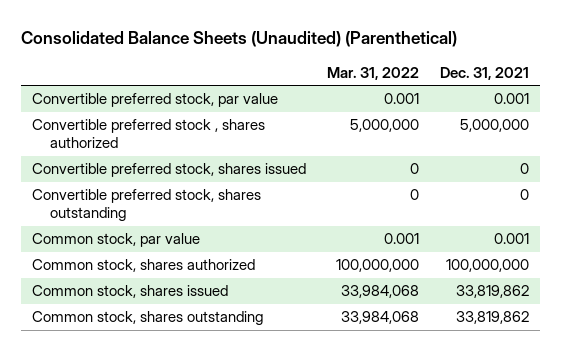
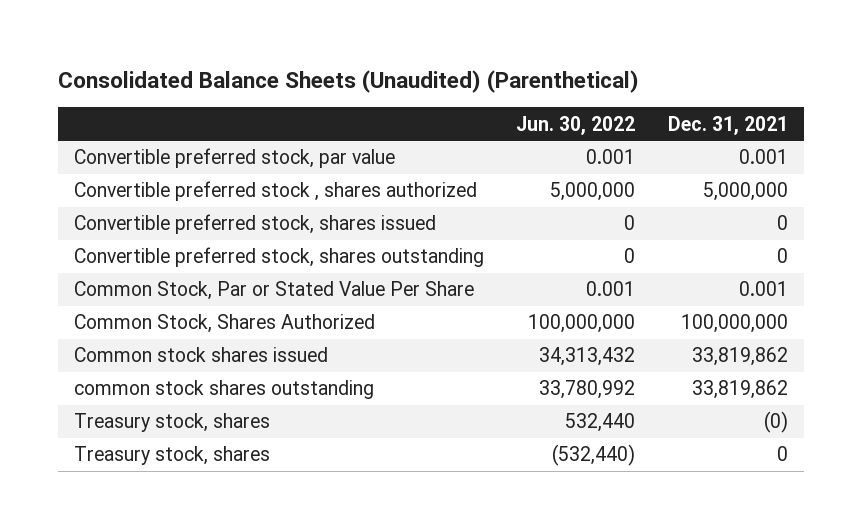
- | Mar. 31, 2022 | Dec. 31, 2021
+ | Jun. 30, 2022 | Dec. 31, 2021
- Common stock, par value | 0.001 | 0.001
- Common stock, shares authorized | 100,000,000 | 100,000,000
- Common stock, shares issued | 33,984,068 | 33,819,862
- Common stock, shares outstanding | 33,984,068 | 33,819,862
+ Common Stock, Par or Stated Value Per Share | 0.001 | 0.001
+ Common Stock, Shares Authorized | 100,000,000 | 100,000,000
+ Common stock shares issued | 34,313,432 | 33,819,862
+ common stock shares outstanding | 33,780,992 | 33,819,862
+ Treasury stock, shares | 532,440 | (0)
+ Treasury stock, shares | (532,440) | 0

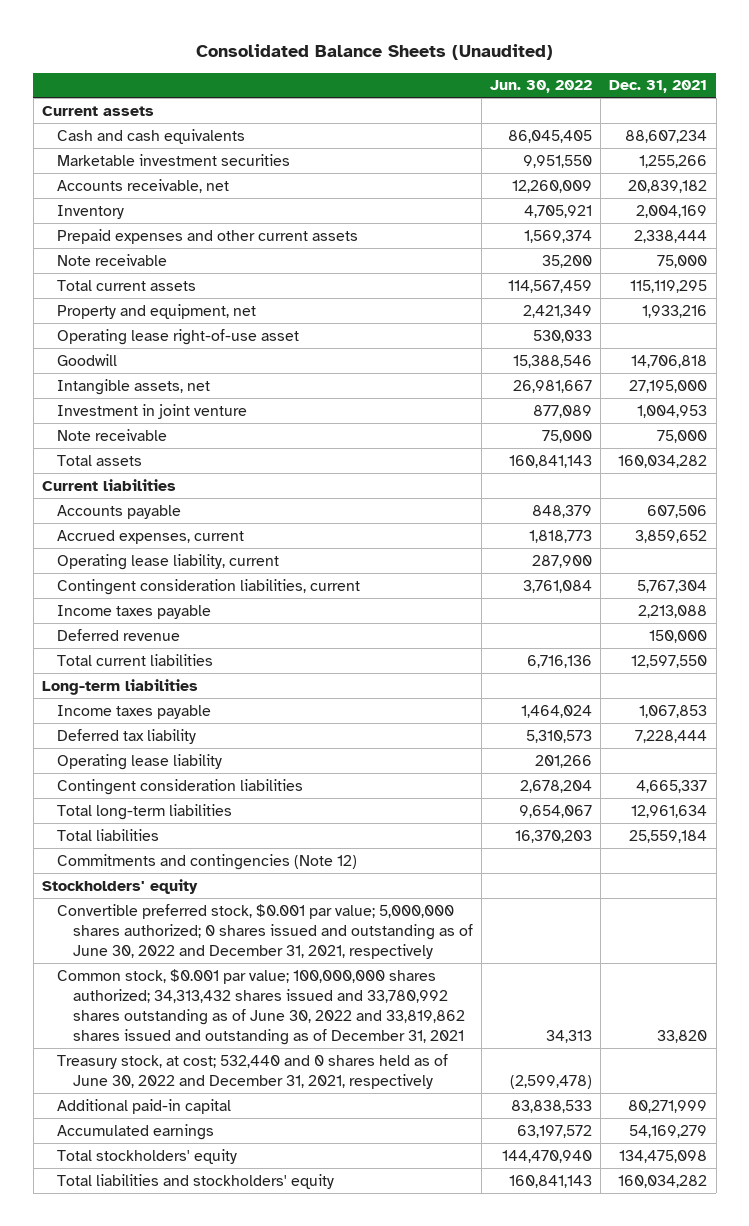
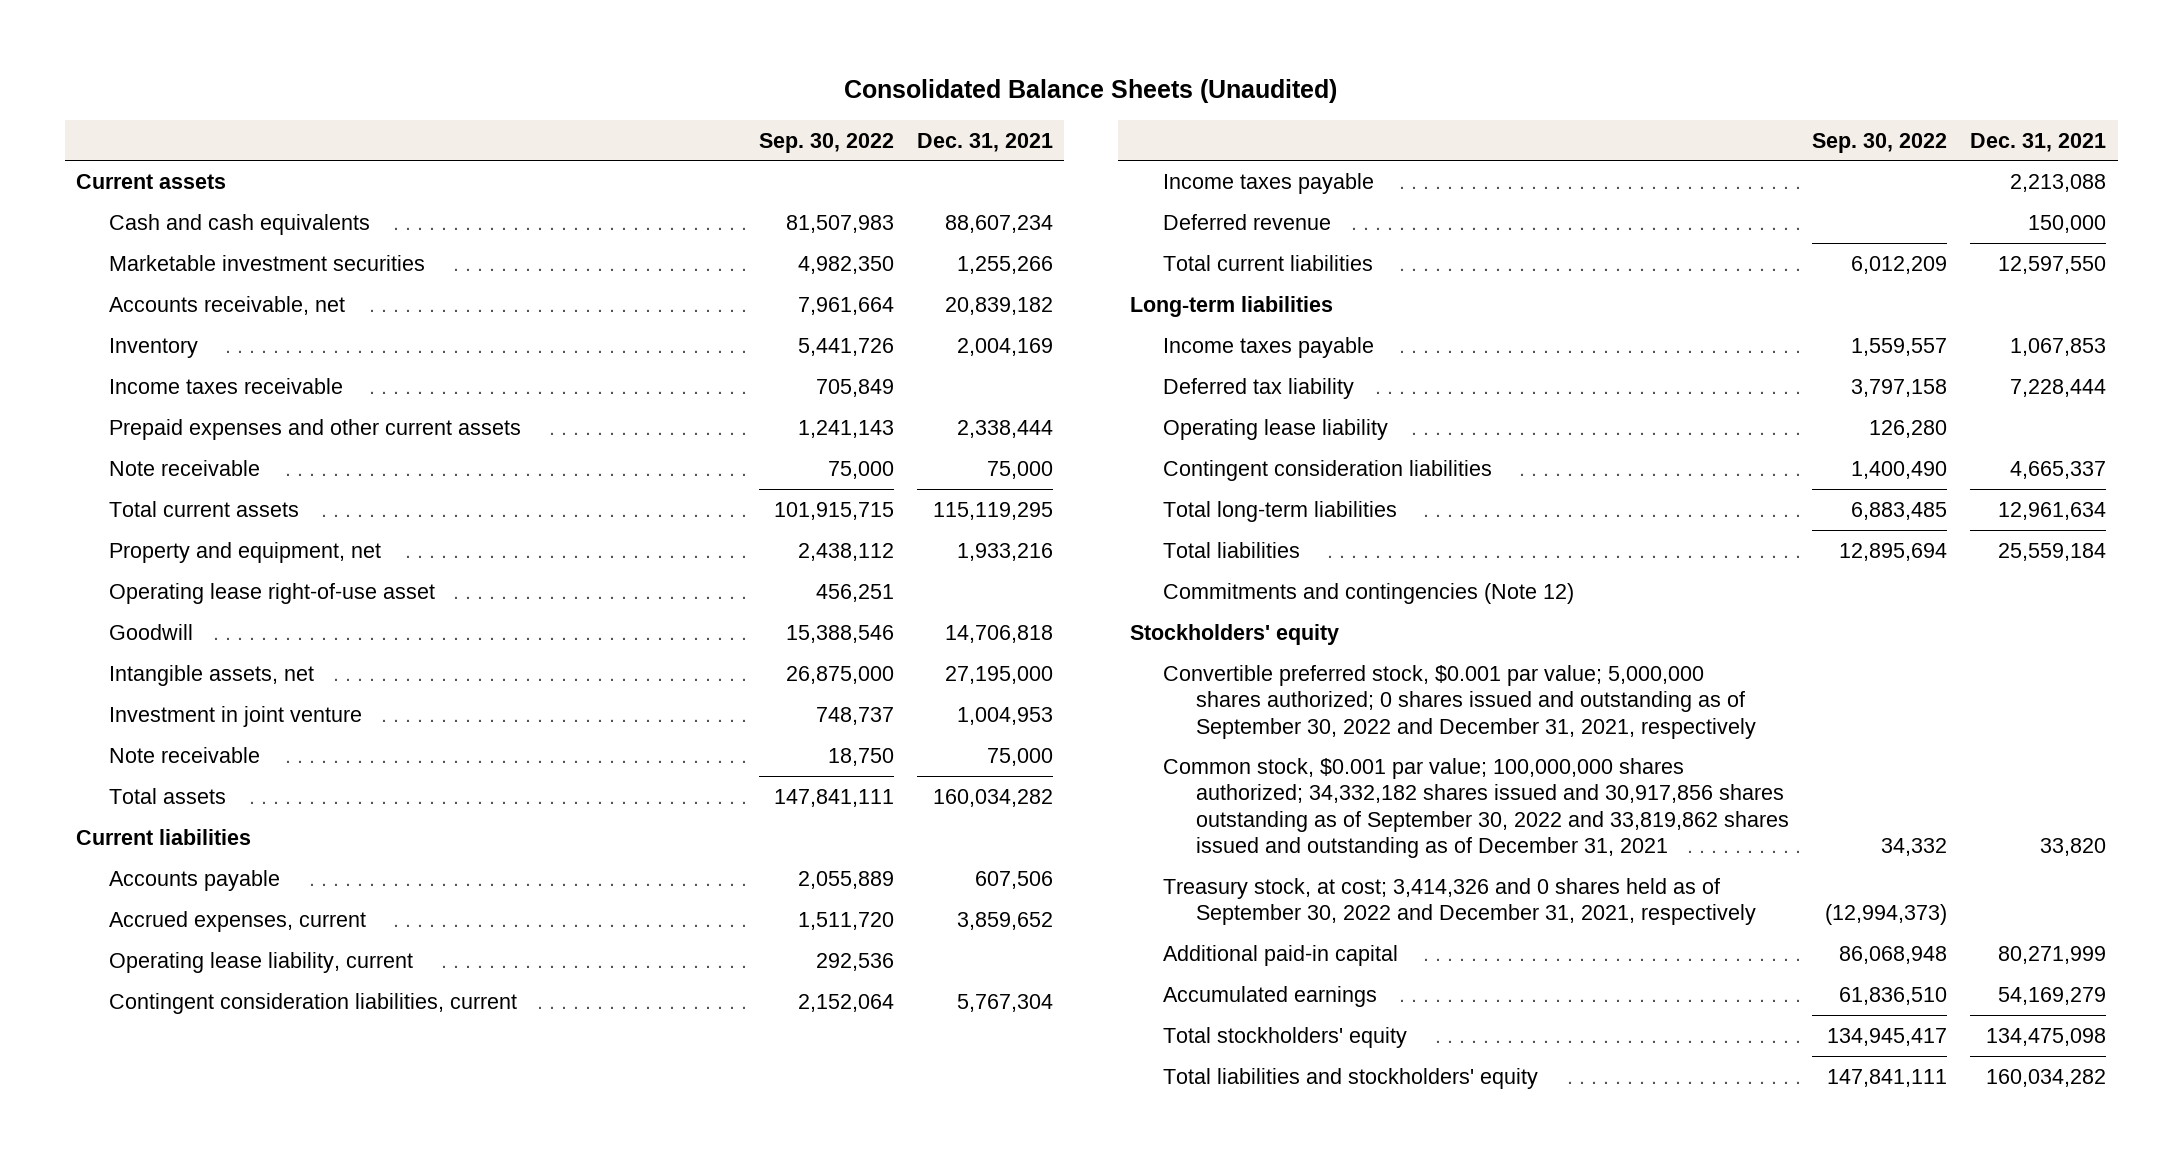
- | Jun. 30, 2022 | Dec. 31, 2021
+ | Sep. 30, 2022 | Dec. 31, 2021
+ Income taxes receivable | 705,849 |
- Convertible preferred stock, $0.001 par value; 5,000,000 shares authorized; 0 shares issued and outstanding as of June 30, 2022 and December 31, 2021, respectively
- Common stock, $0.001 par value; 100,000,000 shares authorized; 34,313,432 shares issued and 33,780,992 shares outstanding as of June 30, 2022 and 33,819,862 shares issued and outstanding as of December 31, 2021 | 34,313 | 33,820
- Treasury stock, at cost; 532,440 and 0 shares held as of June 30, 2022 and December 31, 2021, respectively | (2,599,478) |
+ Convertible preferred stock, $0.001 par value; 5,000,000 shares authorized; 0 shares issued and outstanding as of September 30, 2022 and December 31, 2021, respectively
+ Common stock, $0.001 par value; 100,000,000 shares authorized; 34,332,182 shares issued and 30,917,856 shares outstanding as of September 30, 2022 and 33,819,862 shares issued and outstanding as of December 31, 2021 | 34,332 | 33,820
+ Treasury stock, at cost; 3,414,326 and 0 shares held as of September 30, 2022 and December 31, 2021, respectively | (12,994,373) |

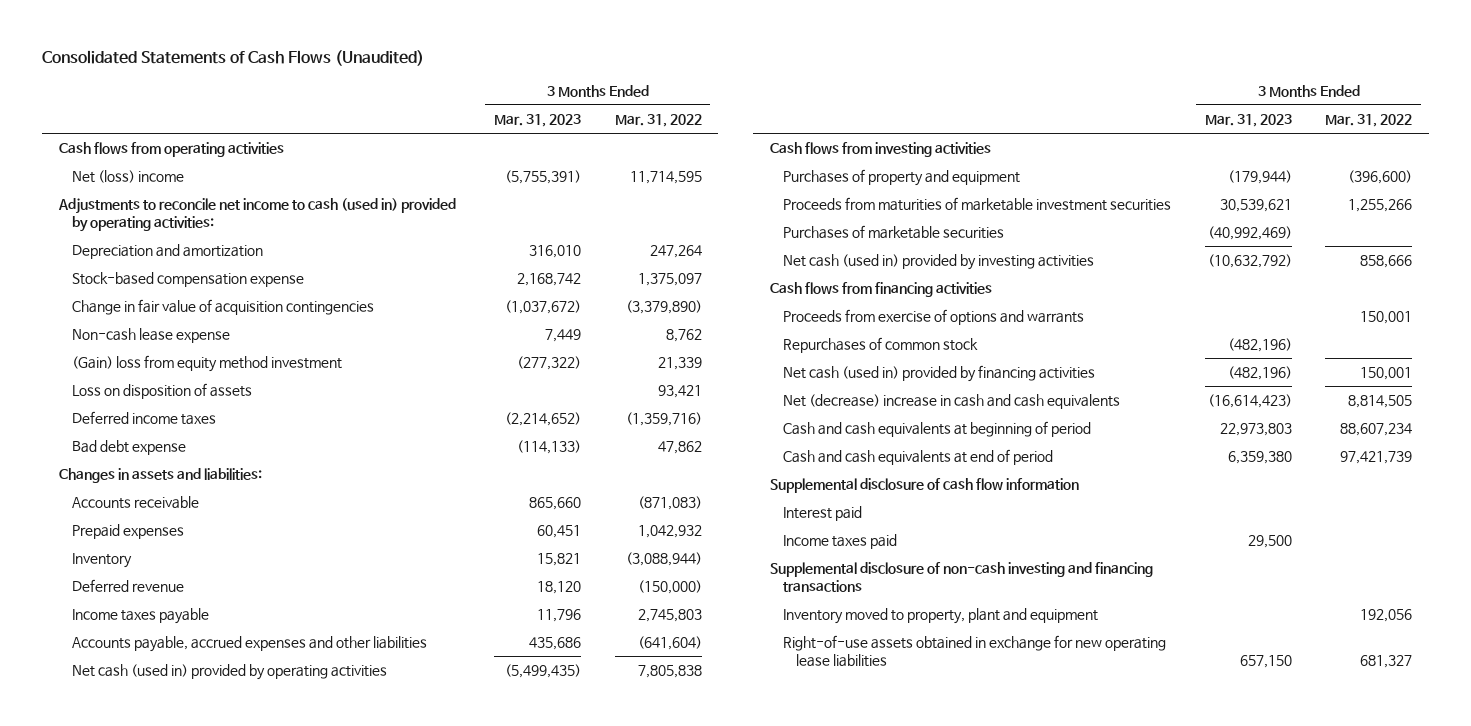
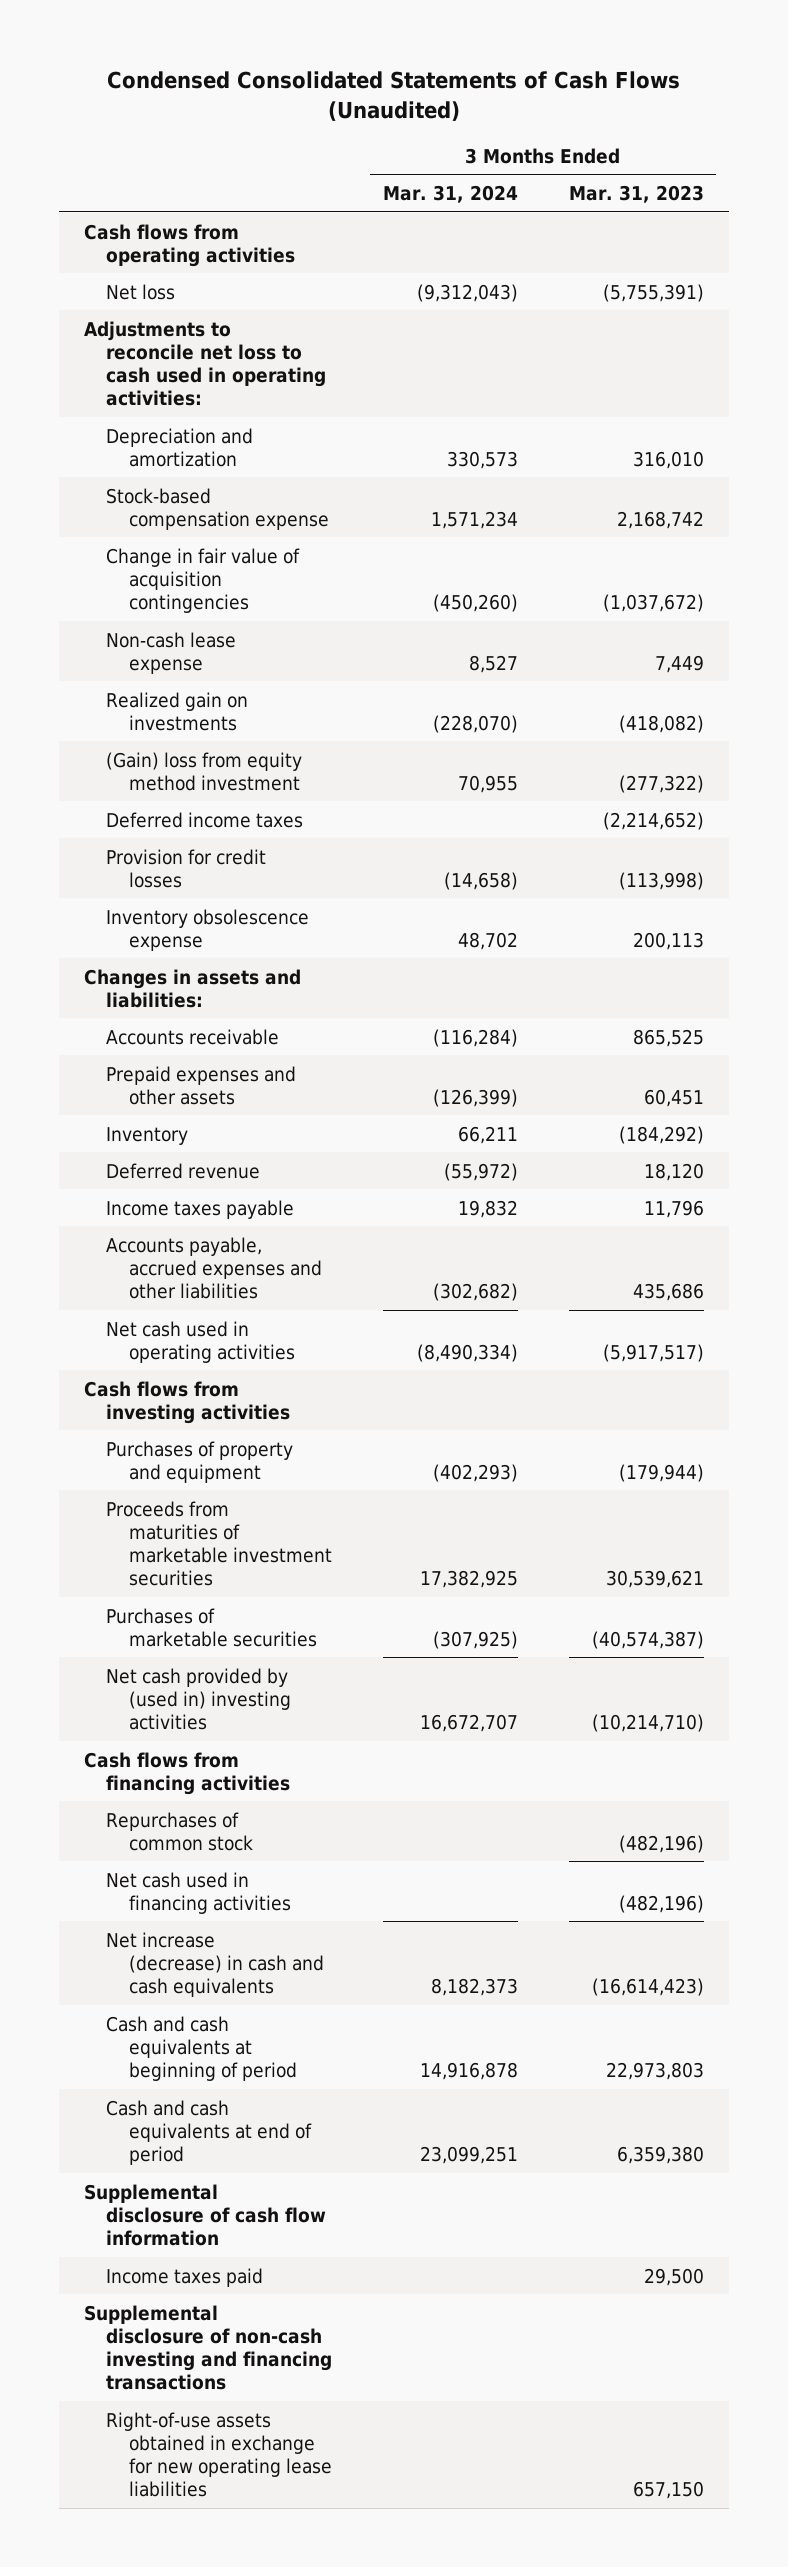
- Consolidated Statements of Cash Flows (Unaudited)
+ Condensed Consolidated Statements of Cash Flows (Unaudited)
- | 3 Months Ended Mar. 31, 2023 | 3 Months Ended Mar. 31, 2022
+ | 3 Months Ended Mar. 31, 2024 | 3 Months Ended Mar. 31, 2023
- Net (loss) income | (5,755,391) | 11,714,595
- Adjustments to reconcile net income to cash (used in) provided by operating activities:
+ Net loss | (9,312,043) | (5,755,391)
+ Adjustments to reconcile net loss to cash used in operating activities:
+ Realized gain on investments | (228,070) | (418,082)
- Loss on disposition of assets | | 93,421
- Bad debt expense | (114,133) | 47,862
+ Provision for credit losses | (14,658) | (113,998)
+ Inventory obsolescence expense | 48,702 | 200,113
- Accounts receivable | 865,660 | (871,083)
- Prepaid expenses | 60,451 | 1,042,932
- Inventory | 15,821 | (3,088,944)
+ Accounts receivable | (116,284) | 865,525
+ Prepaid expenses and other assets | (126,399) | 60,451
+ Inventory | 66,211 | (184,292)
- Net cash (used in) provided by operating activities | (5,499,435) | 7,805,838
+ Net cash used in operating activities | (8,490,334) | (5,917,517)
- Purchases of marketable securities | (40,992,469) |
- Net cash (used in) provided by investing activities | (10,632,792) | 858,666
+ Purchases of marketable securities | (307,925) | (40,574,387)
+ Net cash provided by (used in) investing activities | 16,672,707 | (10,214,710)
- Proceeds from exercise of options and warrants | | 150,001
- Net cash (used in) provided by financing activities | (482,196) | 150,001
- Net (decrease) increase in cash and cash equivalents | (16,614,423) | 8,814,505
+ Net cash used in financing activities | | (482,196)
+ Net increase (decrease) in cash and cash equivalents | 8,182,373 | (16,614,423)
- Interest paid
- Inventory moved to property, plant and equipment | | 192,056

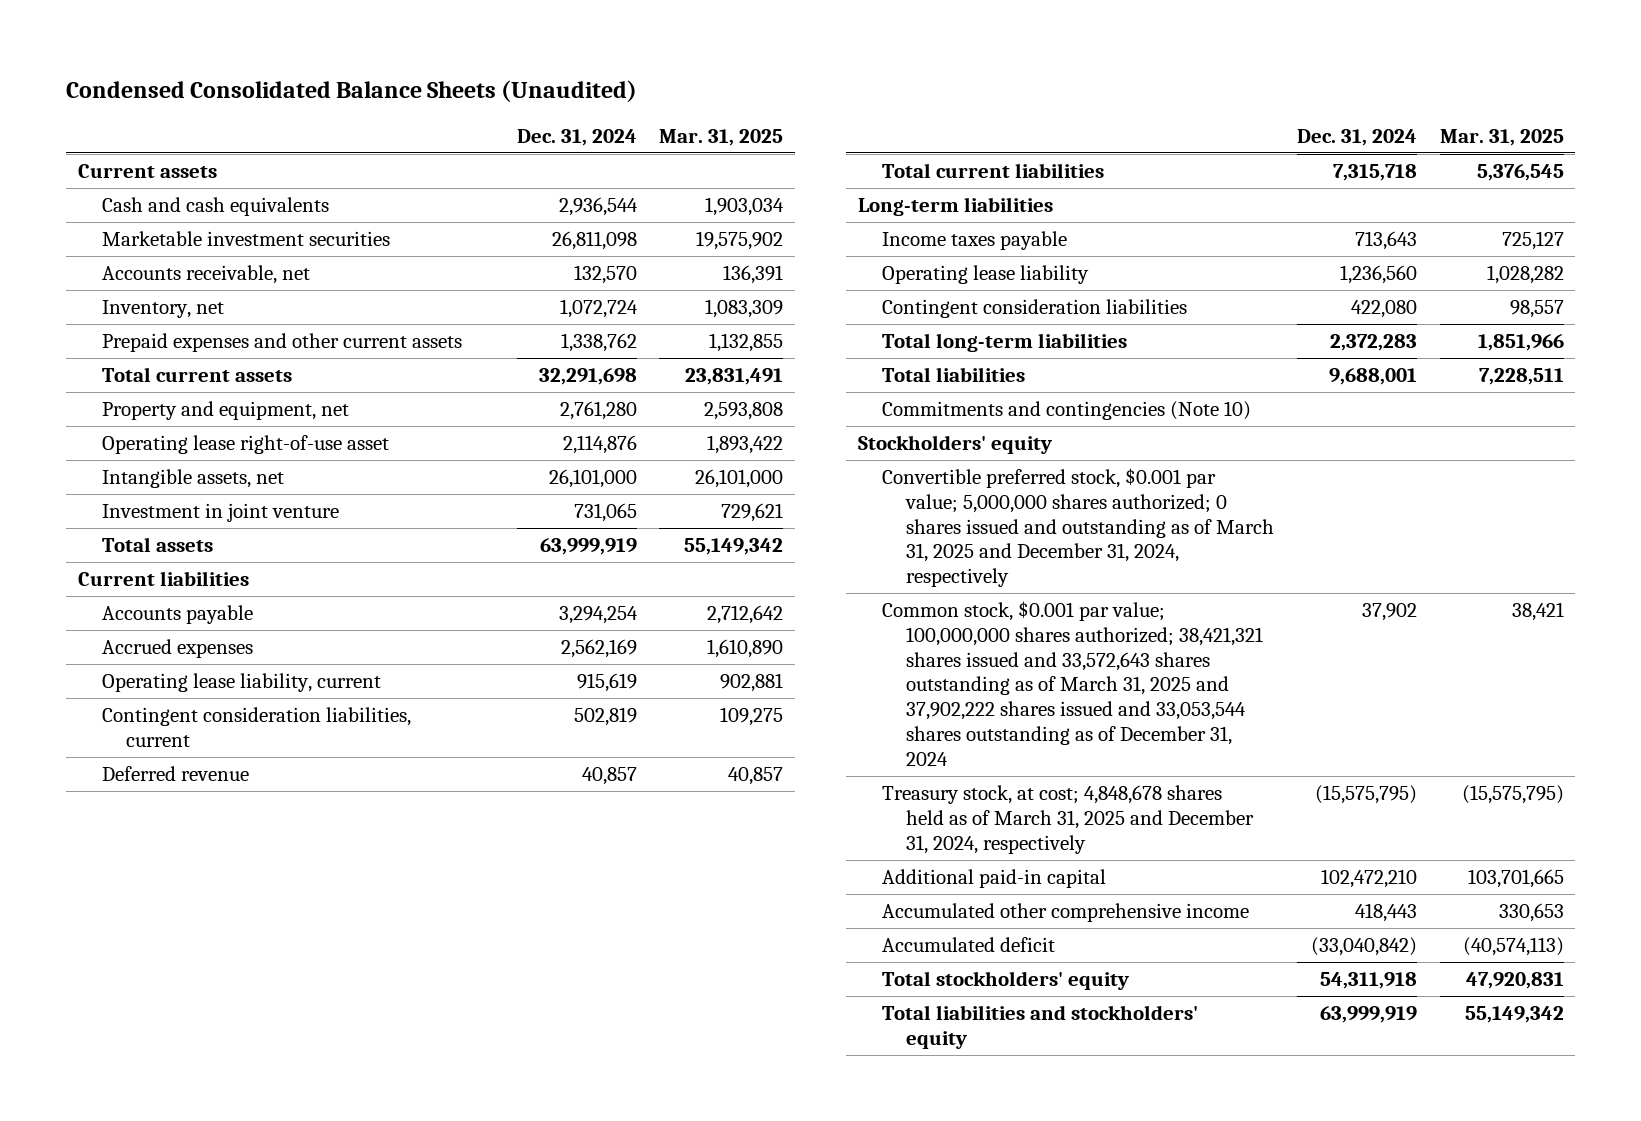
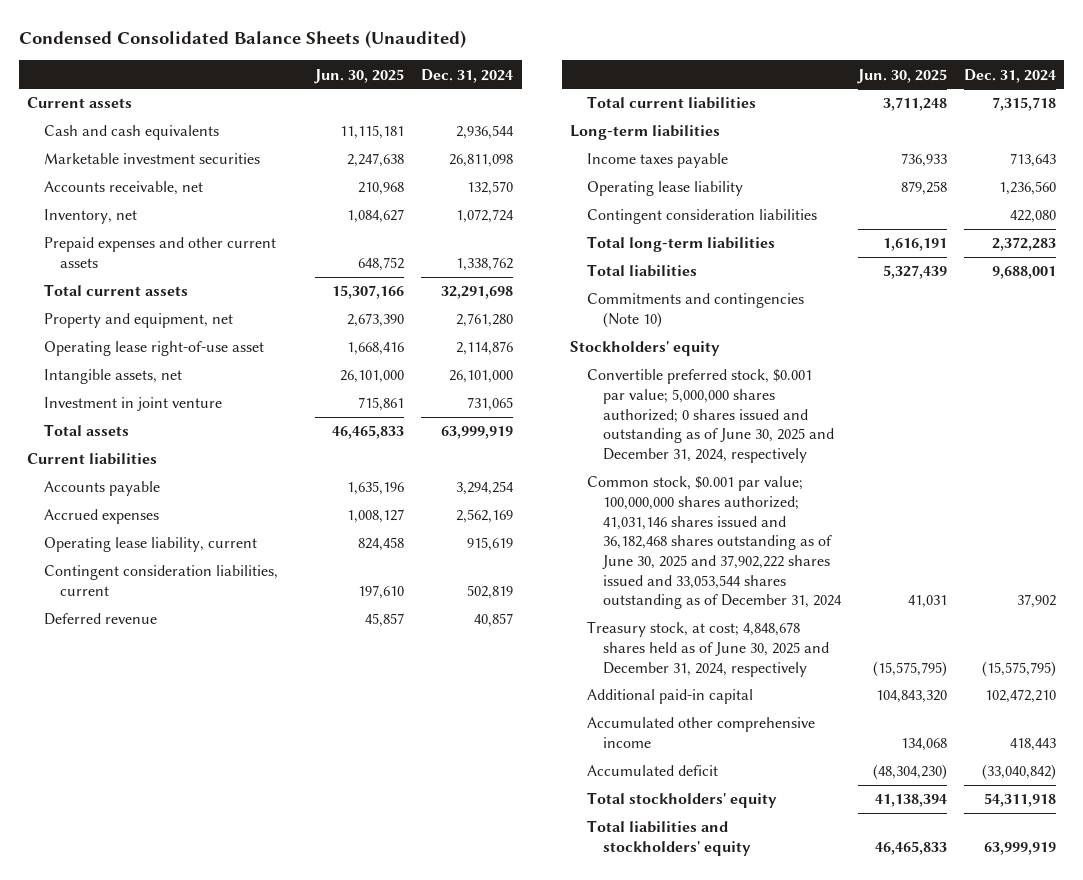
- | Dec. 31, 2024 | Mar. 31, 2025
+ | Jun. 30, 2025 | Dec. 31, 2024
- Convertible preferred stock, $0.001 par value; 5,000,000 shares authorized; 0 shares issued and outstanding as of March 31, 2025 and December 31, 2024, respectively
- Common stock, $0.001 par value; 100,000,000 shares authorized; 38,421,321 shares issued and 33,572,643 shares outstanding as of March 31, 2025 and 37,902,222 shares issued and 33,053,544 shares outstanding as of December 31, 2024 | 37,902 | 38,421
- Treasury stock, at cost; 4,848,678 shares held as of March 31, 2025 and December 31, 2024, respectively | (15,575,795) | (15,575,795)
+ Convertible preferred stock, $0.001 par value; 5,000,000 shares authorized; 0 shares issued and outstanding as of June 30, 2025 and December 31, 2024, respectively
+ Common stock, $0.001 par value; 100,000,000 shares authorized; 41,031,146 shares issued and 36,182,468 shares outstanding as of June 30, 2025 and 37,902,222 shares issued and 33,053,544 shares outstanding as of December 31, 2024 | 41,031 | 37,902
+ Treasury stock, at cost; 4,848,678 shares held as of June 30, 2025 and December 31, 2024, respectively | (15,575,795) | (15,575,795)

